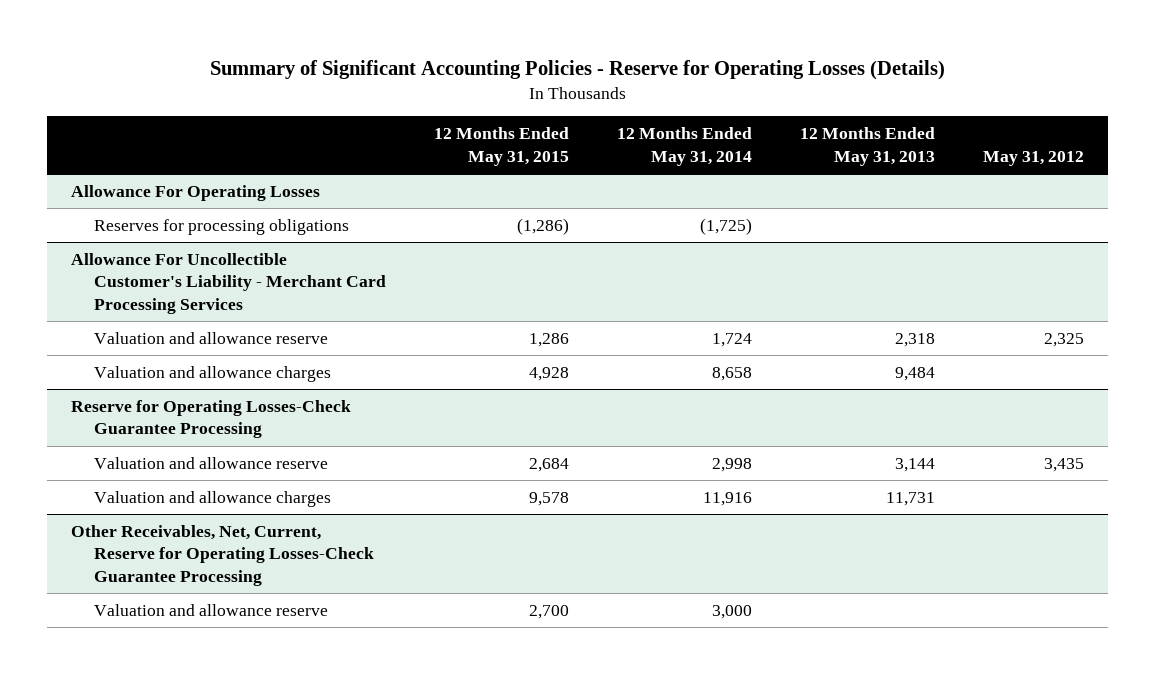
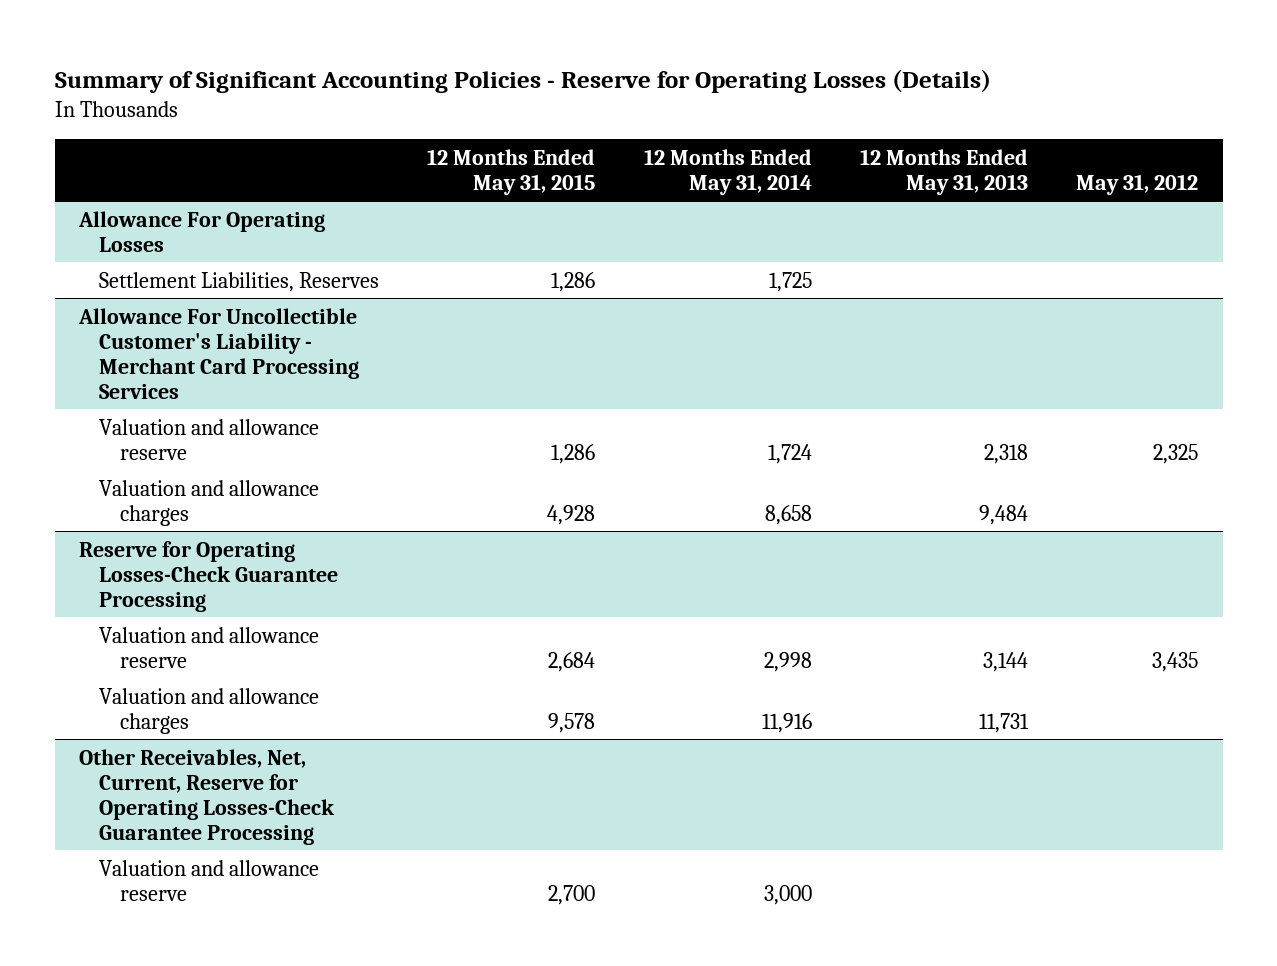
@ Allowance For Operating Losses
- Reserves for processing obligations | (1,286) | (1,725) | |
+ Settlement Liabilities, Reserves | 1,286 | 1,725 | |

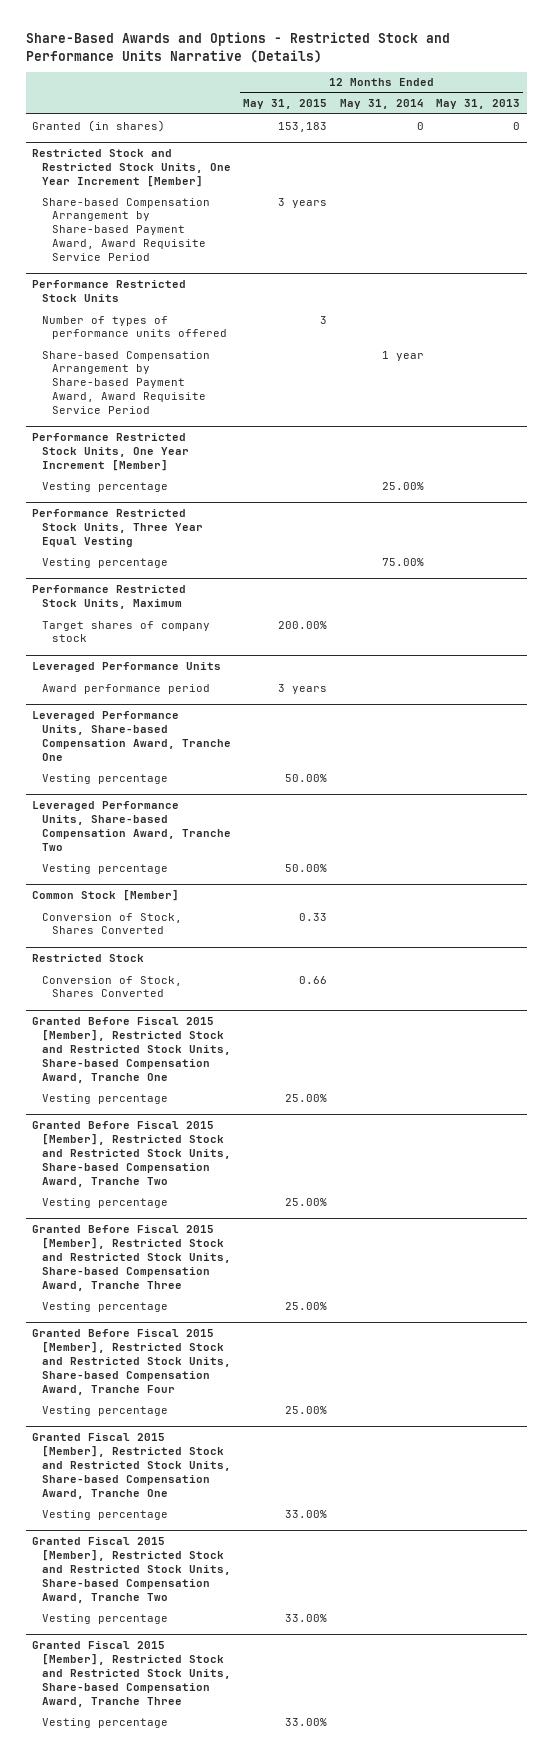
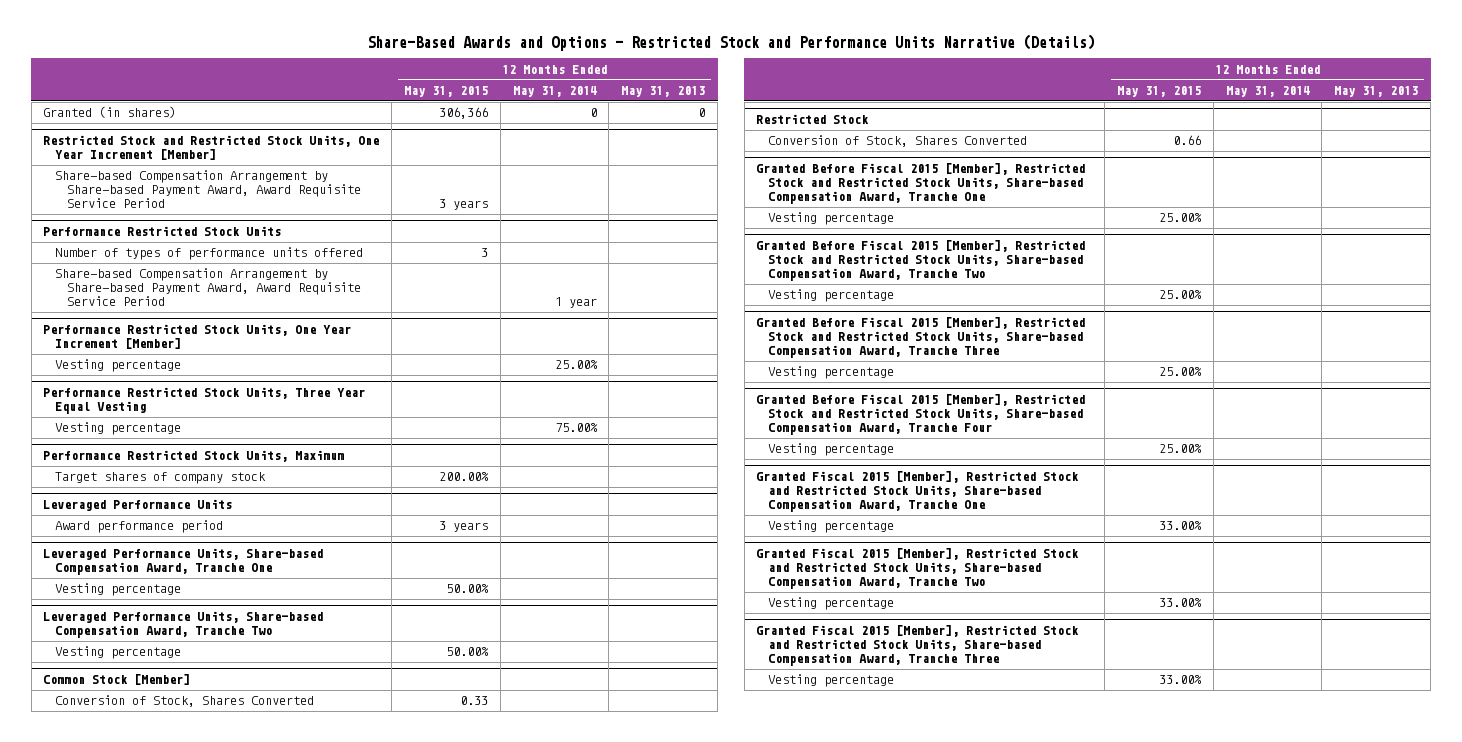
- Granted (in shares) | 153,183 | 0 | 0
+ Granted (in shares) | 306,366 | 0 | 0

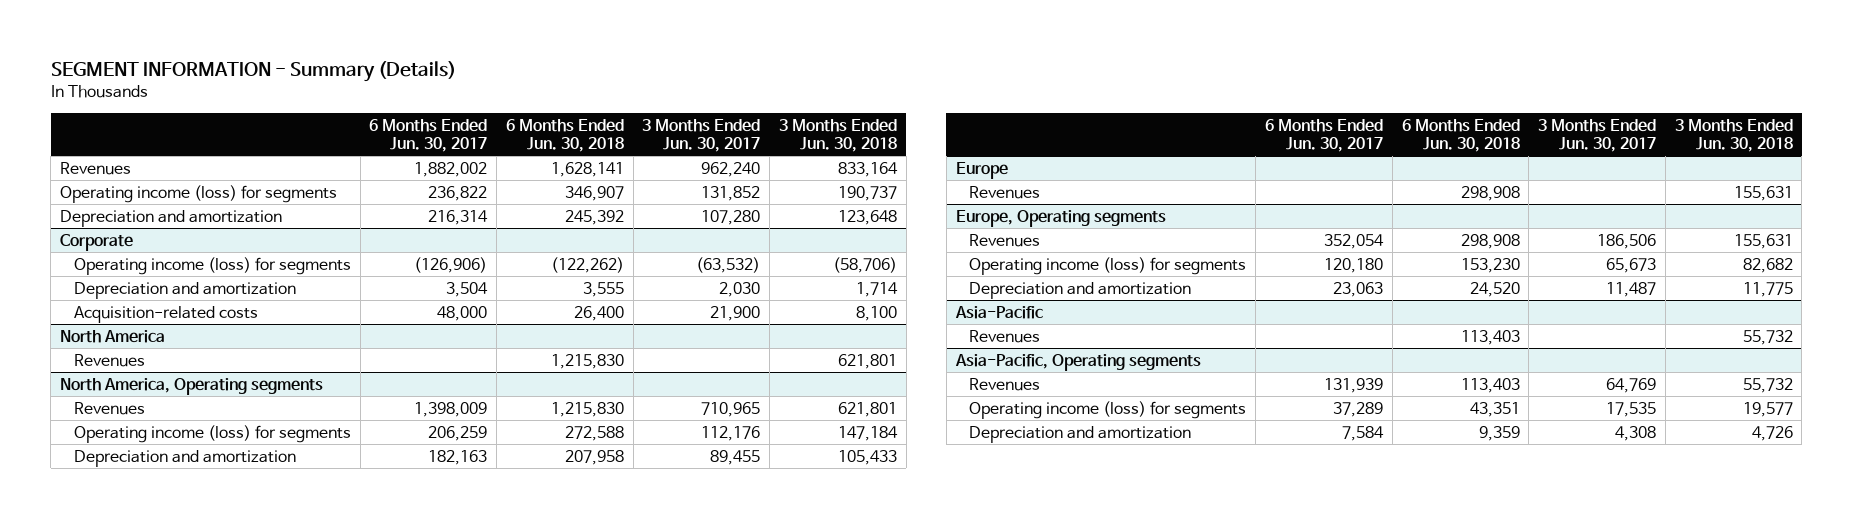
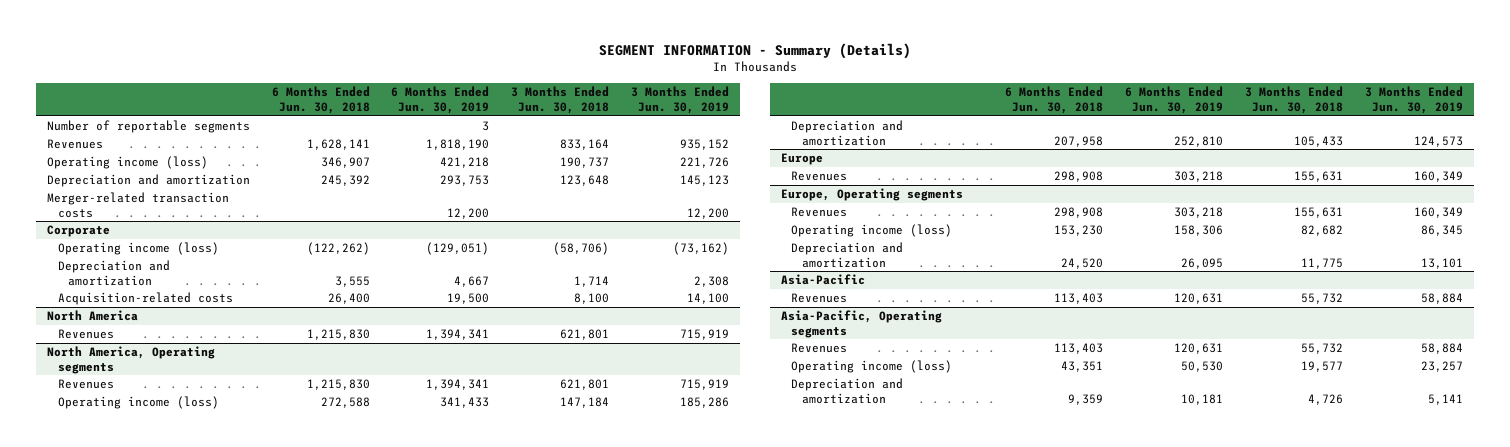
- | 6 Months Ended Jun. 30, 2017 | 6 Months Ended Jun. 30, 2018 | 3 Months Ended Jun. 30, 2017 | 3 Months Ended Jun. 30, 2018
+ | 6 Months Ended Jun. 30, 2018 | 6 Months Ended Jun. 30, 2019 | 3 Months Ended Jun. 30, 2018 | 3 Months Ended Jun. 30, 2019
+ Number of reportable segments | | 3 | |
- Operating income (loss) for segments | 236,822 | 346,907 | 131,852 | 190,737
+ Operating income (loss) | 346,907 | 421,218 | 190,737 | 221,726
+ Merger-related transaction costs | | 12,200 | | 12,200
@ Corporate
- Operating income (loss) for segments | (126,906) | (122,262) | (63,532) | (58,706)
+ Operating income (loss) | (122,262) | (129,051) | (58,706) | (73,162)
@ North America, Operating segments
- Operating income (loss) for segments | 206,259 | 272,588 | 112,176 | 147,184
+ Operating income (loss) | 272,588 | 341,433 | 147,184 | 185,286
@ Europe, Operating segments
- Operating income (loss) for segments | 120,180 | 153,230 | 65,673 | 82,682
+ Operating income (loss) | 153,230 | 158,306 | 82,682 | 86,345
@ Asia-Pacific, Operating segments
- Operating income (loss) for segments | 37,289 | 43,351 | 17,535 | 19,577
+ Operating income (loss) | 43,351 | 50,530 | 19,577 | 23,257

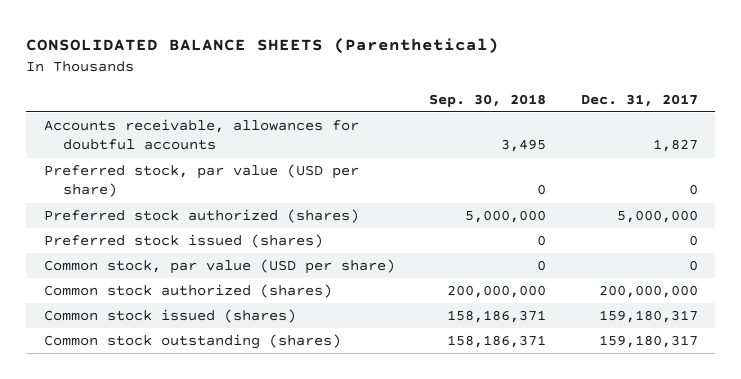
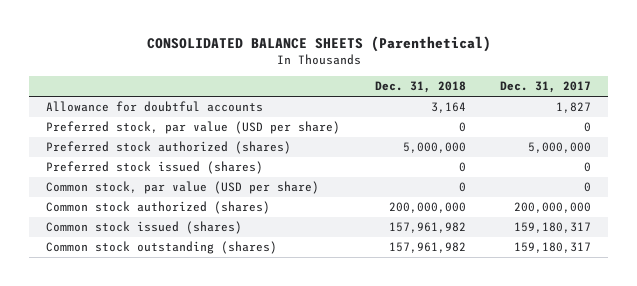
- | Sep. 30, 2018 | Dec. 31, 2017
+ | Dec. 31, 2018 | Dec. 31, 2017
- Accounts receivable, allowances for doubtful accounts | 3,495 | 1,827
+ Allowance for doubtful accounts | 3,164 | 1,827

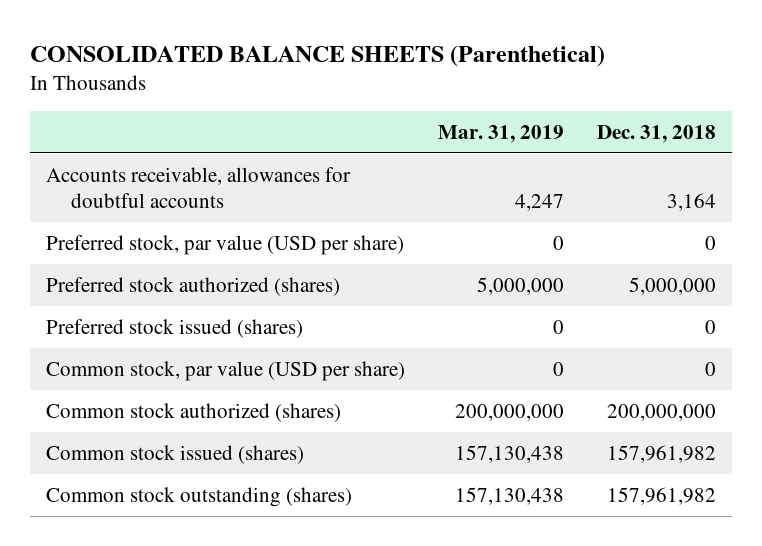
- | Dec. 31, 2018 | Dec. 31, 2017
+ | Mar. 31, 2019 | Dec. 31, 2018
- Allowance for doubtful accounts | 3,164 | 1,827
+ Accounts receivable, allowances for doubtful accounts | 4,247 | 3,164

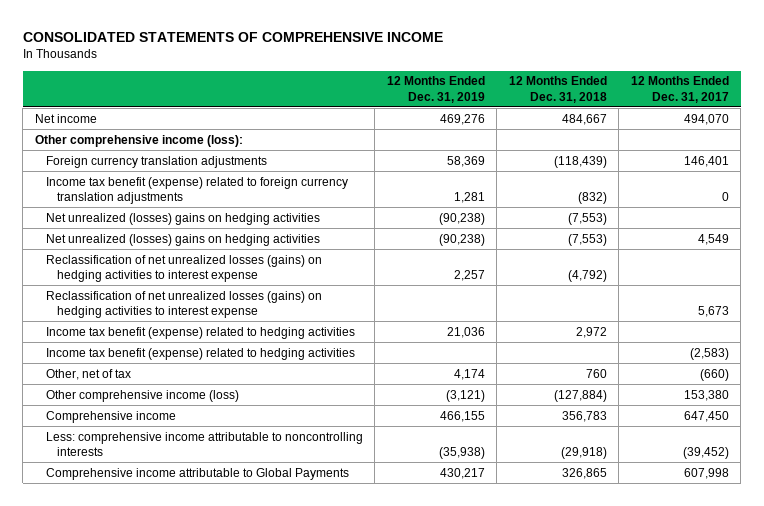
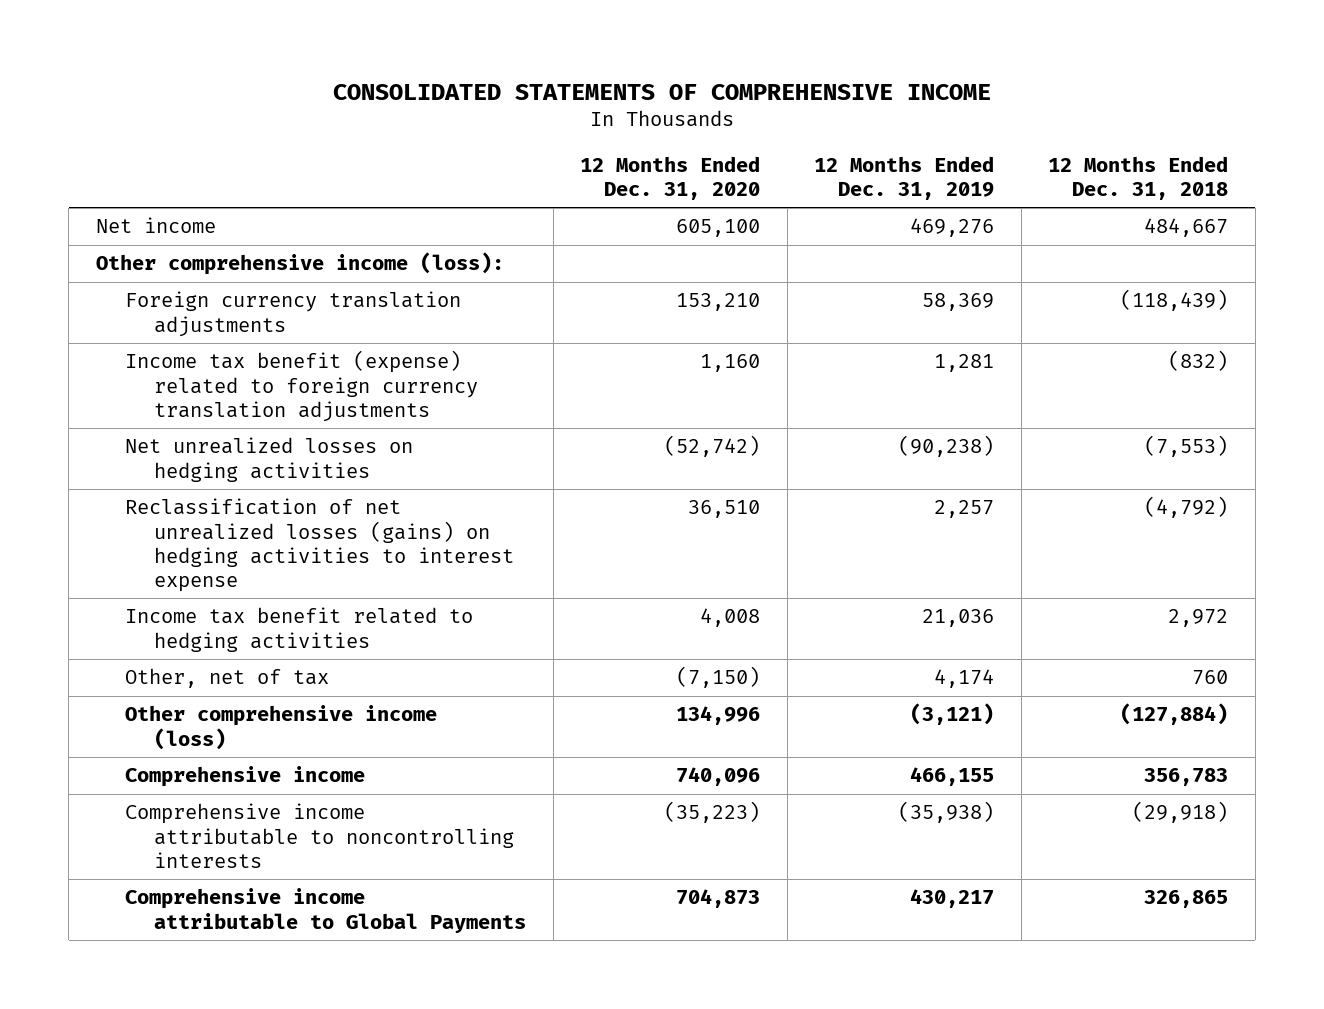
- | 12 Months Ended Dec. 31, 2019 | 12 Months Ended Dec. 31, 2018 | 12 Months Ended Dec. 31, 2017
+ | 12 Months Ended Dec. 31, 2020 | 12 Months Ended Dec. 31, 2019 | 12 Months Ended Dec. 31, 2018
- Net unrealized (losses) gains on hedging activities | (90,238) | (7,553) |
- Net unrealized (losses) gains on hedging activities | (90,238) | (7,553) | 4,549
+ Net unrealized losses on hedging activities | (52,742) | (90,238) | (7,553)
- Reclassification of net unrealized losses (gains) on hedging activities to interest expense | | | 5,673
- Income tax benefit (expense) related to hedging activities | 21,036 | 2,972 |
- Income tax benefit (expense) related to hedging activities | | | (2,583)
+ Income tax benefit related to hedging activities | 4,008 | 21,036 | 2,972
- Less: comprehensive income attributable to noncontrolling interests | (35,938) | (29,918) | (39,452)
+ Comprehensive income attributable to noncontrolling interests | (35,223) | (35,938) | (29,918)

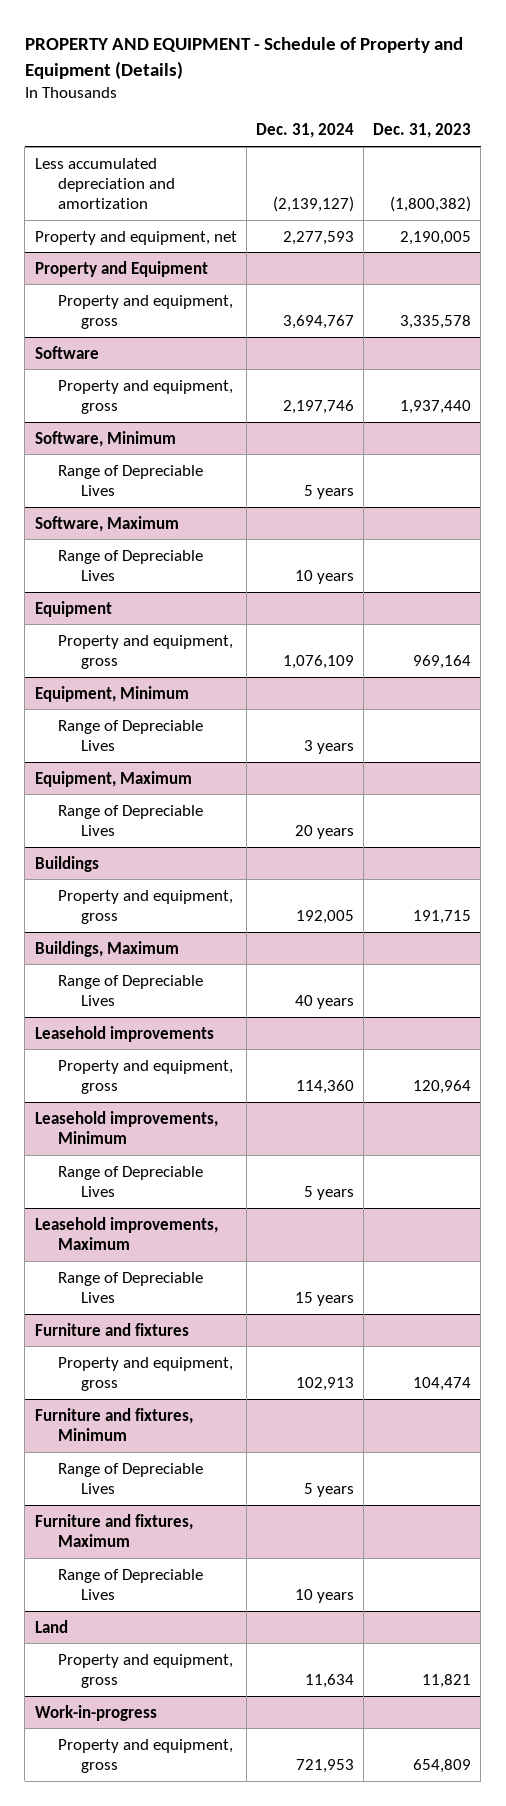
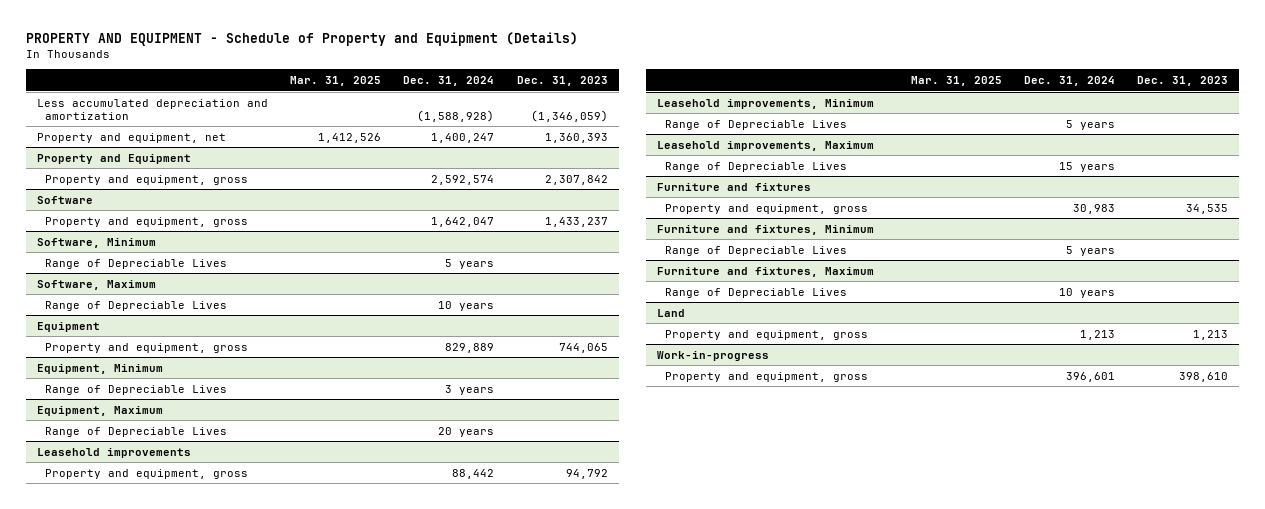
- | Dec. 31, 2024 | Dec. 31, 2023
+ | Mar. 31, 2025 | Dec. 31, 2024 | Dec. 31, 2023
- Less accumulated depreciation and amortization | (2,139,127) | (1,800,382)
- Property and equipment, net | 2,277,593 | 2,190,005
+ Less accumulated depreciation and amortization | | (1,588,928) | (1,346,059)
+ Property and equipment, net | 1,412,526 | 1,400,247 | 1,360,393
@ Property and Equipment
- Property and equipment, gross | 3,694,767 | 3,335,578
+ Property and equipment, gross | | 2,592,574 | 2,307,842
@ Software
- Property and equipment, gross | 2,197,746 | 1,937,440
+ Property and equipment, gross | | 1,642,047 | 1,433,237
@ Equipment
- Property and equipment, gross | 1,076,109 | 969,164
+ Property and equipment, gross | | 829,889 | 744,065
- Buildings
- Property and equipment, gross | 192,005 | 191,715
- Buildings, Maximum
- Range of Depreciable Lives | 40 years |
@ Leasehold improvements
- Property and equipment, gross | 114,360 | 120,964
+ Property and equipment, gross | | 88,442 | 94,792
@ Furniture and fixtures
- Property and equipment, gross | 102,913 | 104,474
+ Property and equipment, gross | | 30,983 | 34,535
@ Land
- Property and equipment, gross | 11,634 | 11,821
+ Property and equipment, gross | | 1,213 | 1,213
@ Work-in-progress
- Property and equipment, gross | 721,953 | 654,809
+ Property and equipment, gross | | 396,601 | 398,610

